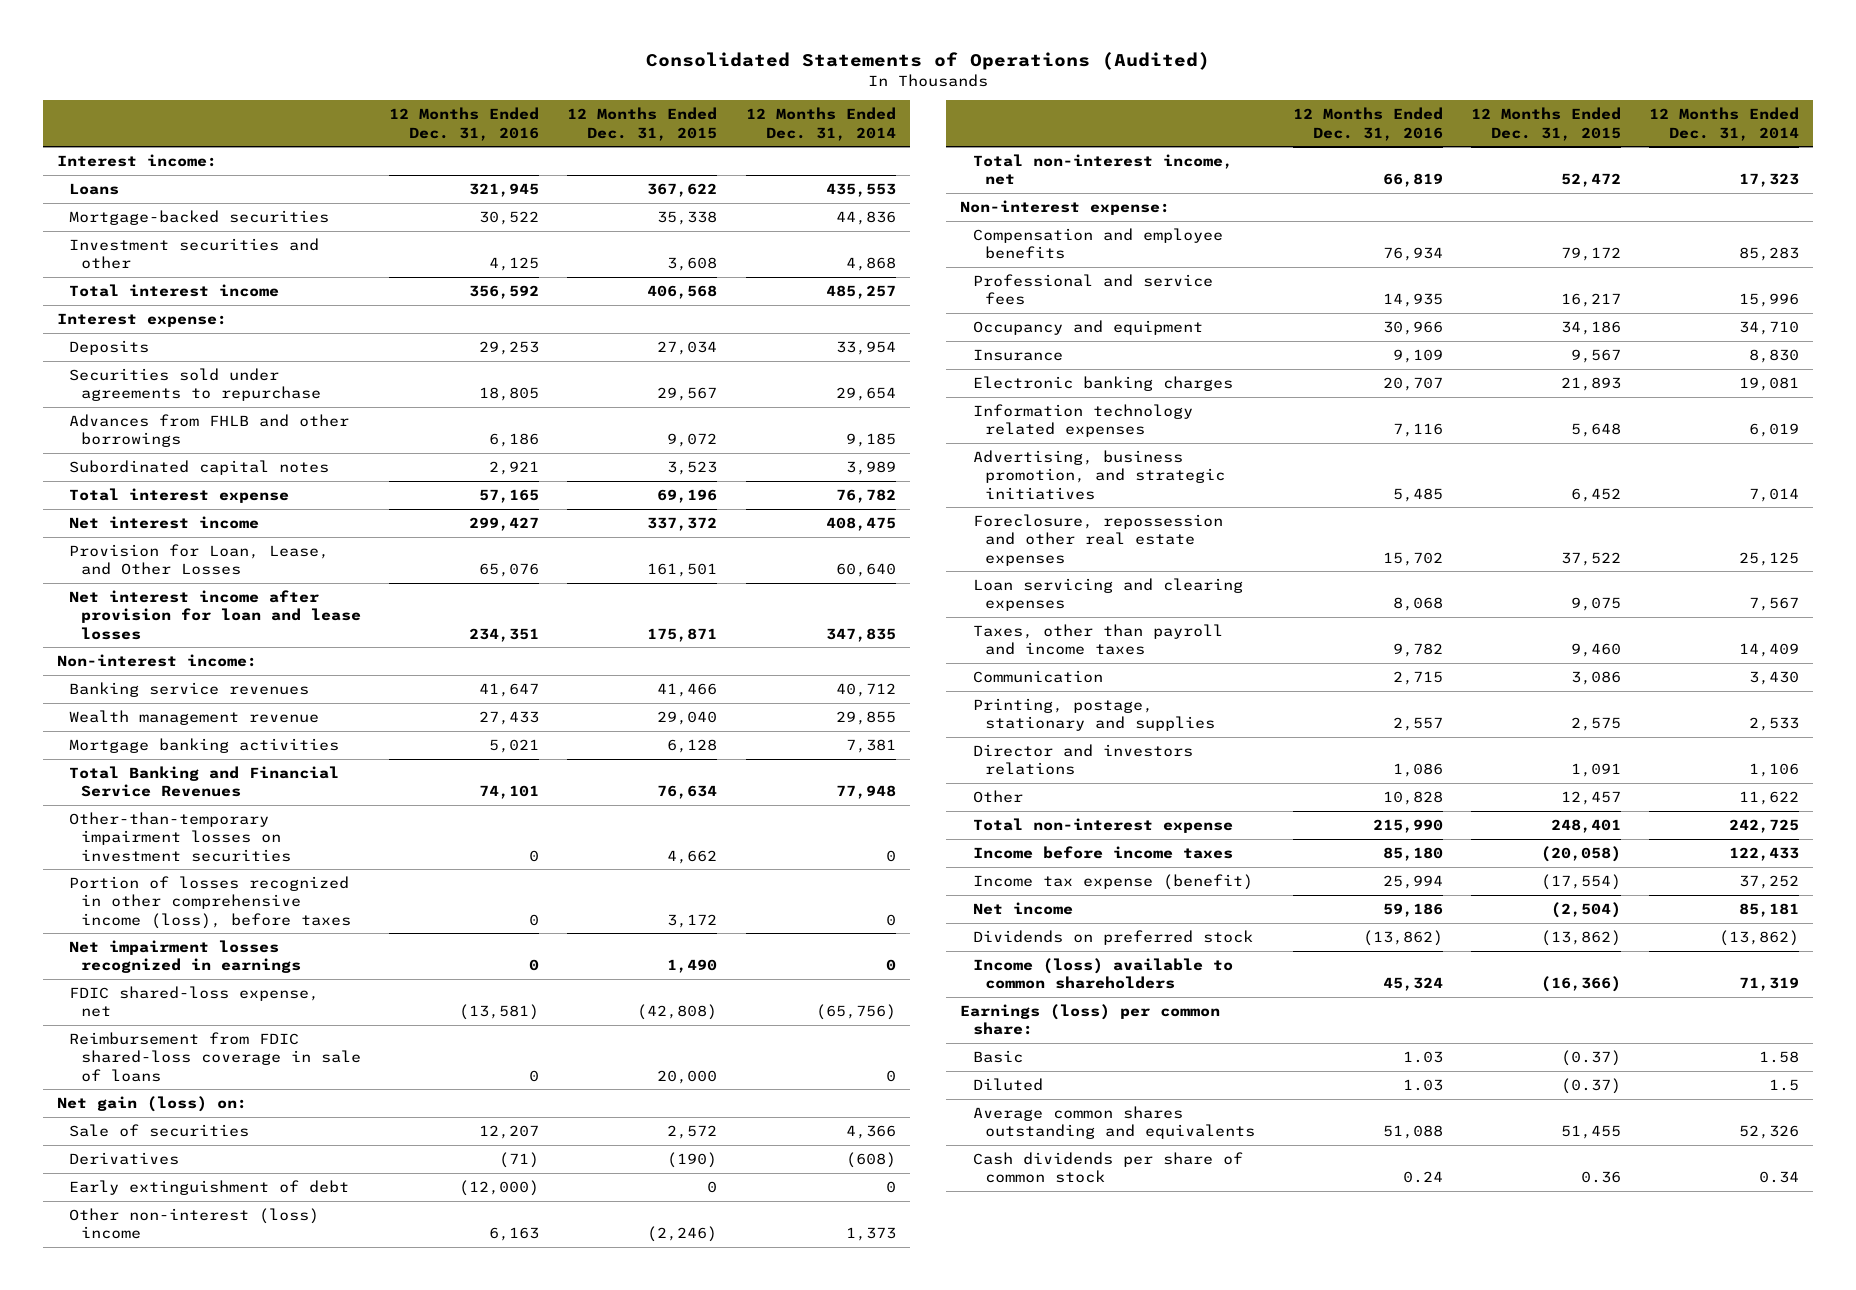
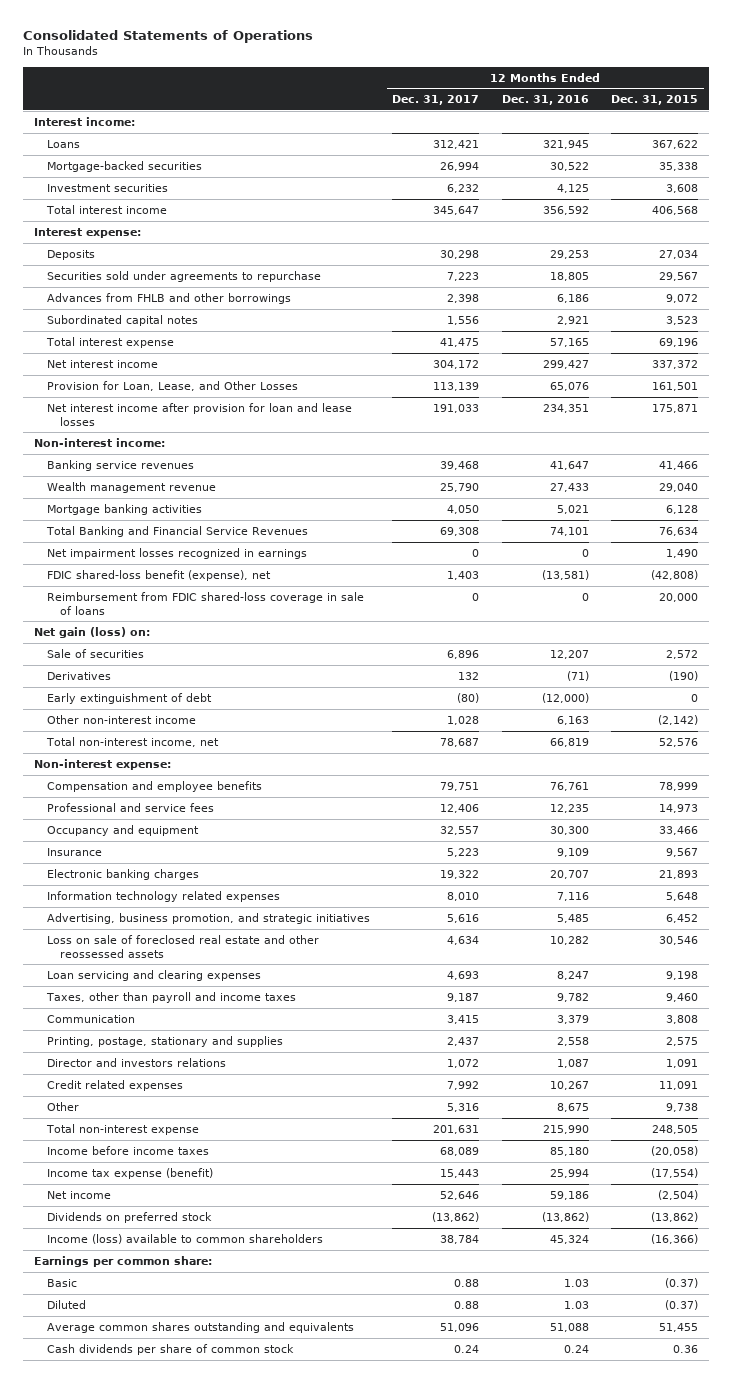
- Consolidated Statements of Operations (Audited)
+ Consolidated Statements of Operations
- | 12 Months Ended Dec. 31, 2016 | 12 Months Ended Dec. 31, 2015 | 12 Months Ended Dec. 31, 2014
+ | 12 Months Ended Dec. 31, 2017 | 12 Months Ended Dec. 31, 2016 | 12 Months Ended Dec. 31, 2015
- Investment securities and other | 4,125 | 3,608 | 4,868
+ Investment securities | 6,232 | 4,125 | 3,608
- Other-than-temporary impairment losses on investment securities | 0 | 4,662 | 0
- Portion of losses recognized in other comprehensive income (loss), before taxes | 0 | 3,172 | 0
- FDIC shared-loss expense, net | (13,581) | (42,808) | (65,756)
+ FDIC shared-loss benefit (expense), net | 1,403 | (13,581) | (42,808)
- Other non-interest (loss) income | 6,163 | (2,246) | 1,373
- Total non-interest income, net | 66,819 | 52,472 | 17,323
+ Other non-interest income | 1,028 | 6,163 | (2,142)
+ Total non-interest income, net | 78,687 | 66,819 | 52,576
- Compensation and employee benefits | 76,934 | 79,172 | 85,283
- Professional and service fees | 14,935 | 16,217 | 15,996
- Occupancy and equipment | 30,966 | 34,186 | 34,710
+ Compensation and employee benefits | 79,751 | 76,761 | 78,999
+ Professional and service fees | 12,406 | 12,235 | 14,973
+ Occupancy and equipment | 32,557 | 30,300 | 33,466
- Foreclosure, repossession and other real estate expenses | 15,702 | 37,522 | 25,125
- Loan servicing and clearing expenses | 8,068 | 9,075 | 7,567
+ Loss on sale of foreclosed real estate and other reossessed assets | 4,634 | 10,282 | 30,546
+ Loan servicing and clearing expenses | 4,693 | 8,247 | 9,198
- Communication | 2,715 | 3,086 | 3,430
- Printing, postage, stationary and supplies | 2,557 | 2,575 | 2,533
- Director and investors relations | 1,086 | 1,091 | 1,106
- Other | 10,828 | 12,457 | 11,622
- Total non-interest expense | 215,990 | 248,401 | 242,725
+ Communication | 3,415 | 3,379 | 3,808
+ Printing, postage, stationary and supplies | 2,437 | 2,558 | 2,575
+ Director and investors relations | 1,072 | 1,087 | 1,091
+ Credit related expenses | 7,992 | 10,267 | 11,091
+ Other | 5,316 | 8,675 | 9,738
+ Total non-interest expense | 201,631 | 215,990 | 248,505
- Earnings (loss) per common share:
+ Earnings per common share:

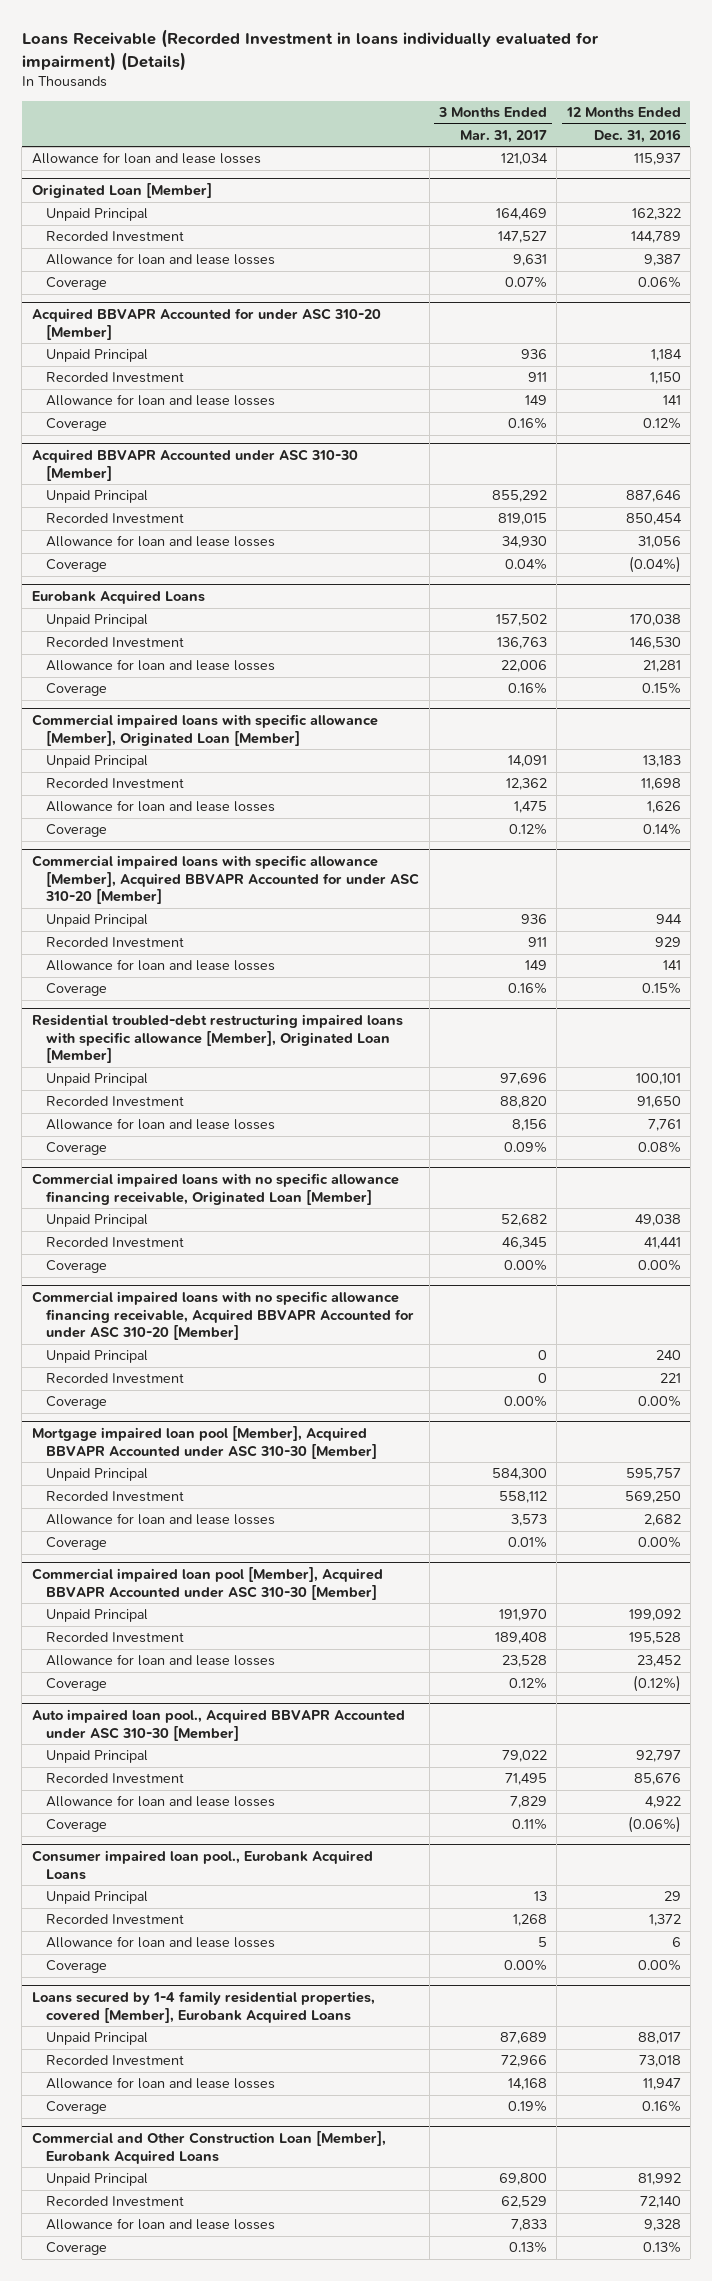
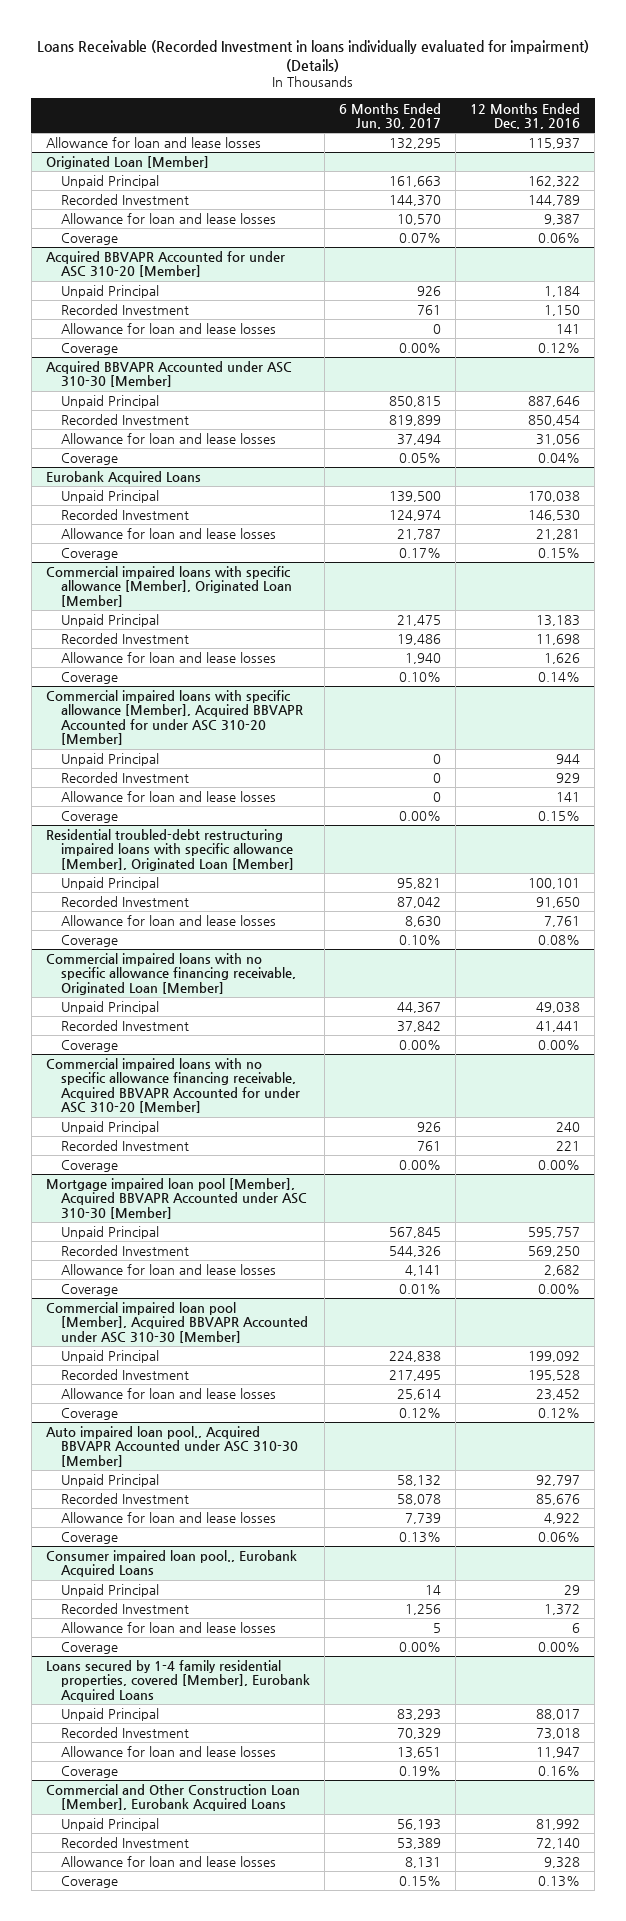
- | 3 Months Ended Mar. 31, 2017 | 12 Months Ended Dec. 31, 2016
+ | 6 Months Ended Jun. 30, 2017 | 12 Months Ended Dec. 31, 2016
@ Acquired BBVAPR Accounted under ASC 310-30 [Member]
- Coverage | 0.04% | (0.04%)
+ Coverage | 0.05% | 0.04%
@ Commercial impaired loan pool [Member], Acquired BBVAPR Accounted under ASC 310-30 [Member]
- Coverage | 0.12% | (0.12%)
+ Coverage | 0.12% | 0.12%
@ Auto impaired loan pool., Acquired BBVAPR Accounted under ASC 310-30 [Member]
- Coverage | 0.11% | (0.06%)
+ Coverage | 0.13% | 0.06%

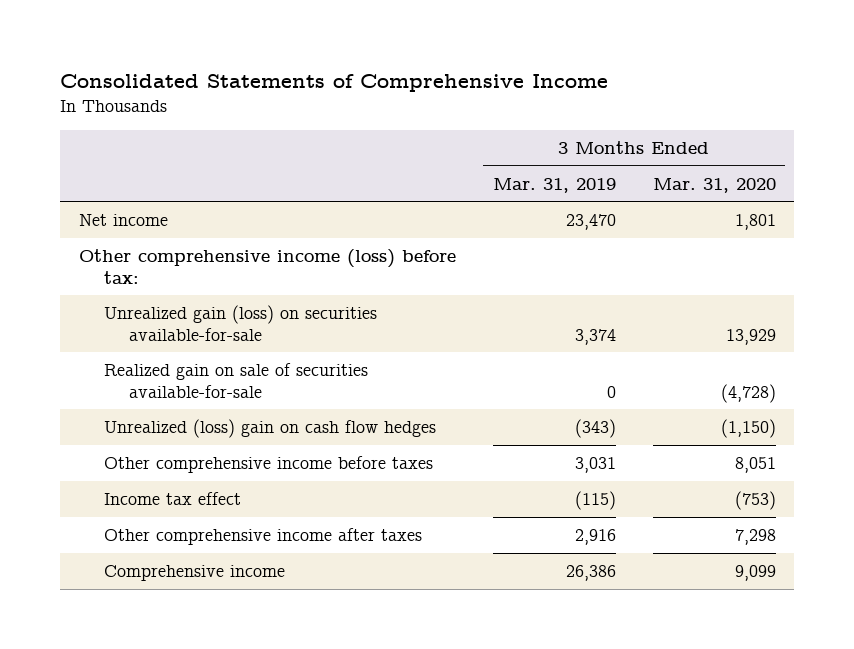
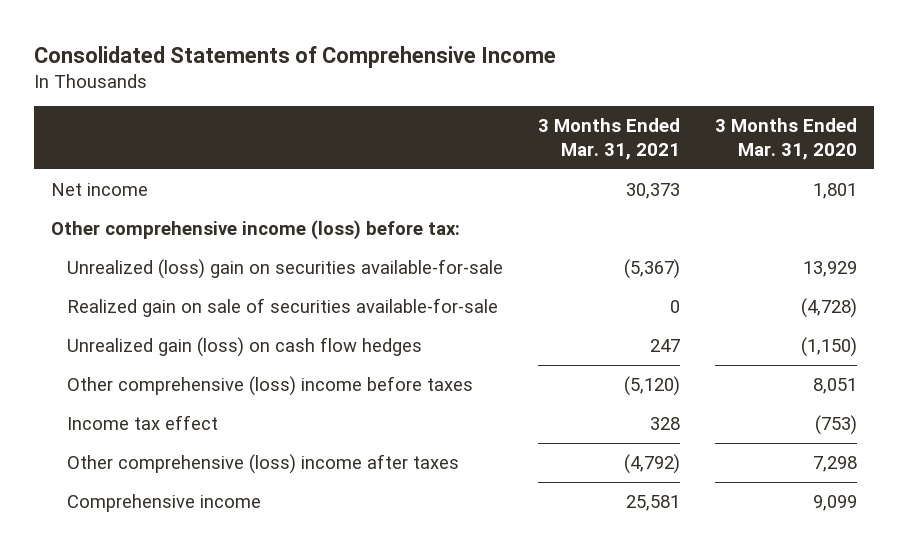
- | 3 Months Ended Mar. 31, 2019 | 3 Months Ended Mar. 31, 2020
+ | 3 Months Ended Mar. 31, 2021 | 3 Months Ended Mar. 31, 2020
- Unrealized gain (loss) on securities available-for-sale | 3,374 | 13,929
+ Unrealized (loss) gain on securities available-for-sale | (5,367) | 13,929
- Unrealized (loss) gain on cash flow hedges | (343) | (1,150)
- Other comprehensive income before taxes | 3,031 | 8,051
+ Unrealized gain (loss) on cash flow hedges | 247 | (1,150)
+ Other comprehensive (loss) income before taxes | (5,120) | 8,051
- Other comprehensive income after taxes | 2,916 | 7,298
+ Other comprehensive (loss) income after taxes | (4,792) | 7,298

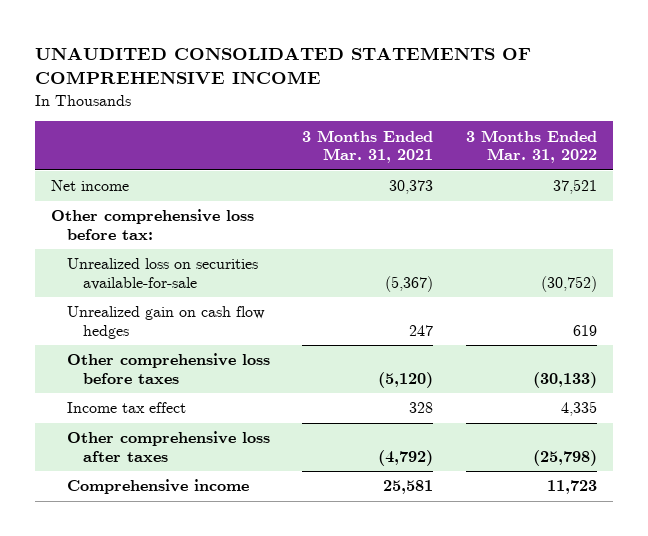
- Consolidated Statements of Comprehensive Income
+ UNAUDITED CONSOLIDATED STATEMENTS OF COMPREHENSIVE INCOME
- | 3 Months Ended Mar. 31, 2021 | 3 Months Ended Mar. 31, 2020
+ | 3 Months Ended Mar. 31, 2021 | 3 Months Ended Mar. 31, 2022
- Other comprehensive income (loss) before tax:
- Unrealized (loss) gain on securities available-for-sale | (5,367) | 13,929
- Realized gain on sale of securities available-for-sale | 0 | (4,728)
- Unrealized gain (loss) on cash flow hedges | 247 | (1,150)
- Other comprehensive (loss) income before taxes | (5,120) | 8,051
+ Other comprehensive loss before tax:
+ Unrealized loss on securities available-for-sale | (5,367) | (30,752)
+ Unrealized gain on cash flow hedges | 247 | 619
+ Other comprehensive loss before taxes | (5,120) | (30,133)
- Other comprehensive (loss) income after taxes | (4,792) | 7,298
+ Other comprehensive loss after taxes | (4,792) | (25,798)

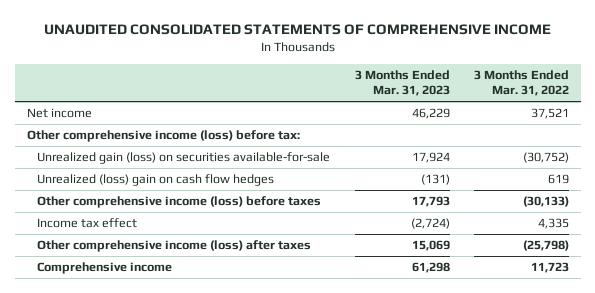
- | 3 Months Ended Mar. 31, 2021 | 3 Months Ended Mar. 31, 2022
+ | 3 Months Ended Mar. 31, 2023 | 3 Months Ended Mar. 31, 2022
- Other comprehensive loss before tax:
- Unrealized loss on securities available-for-sale | (5,367) | (30,752)
- Unrealized gain on cash flow hedges | 247 | 619
- Other comprehensive loss before taxes | (5,120) | (30,133)
+ Other comprehensive income (loss) before tax:
+ Unrealized gain (loss) on securities available-for-sale | 17,924 | (30,752)
+ Unrealized (loss) gain on cash flow hedges | (131) | 619
+ Other comprehensive income (loss) before taxes | 17,793 | (30,133)
- Other comprehensive loss after taxes | (4,792) | (25,798)
+ Other comprehensive income (loss) after taxes | 15,069 | (25,798)

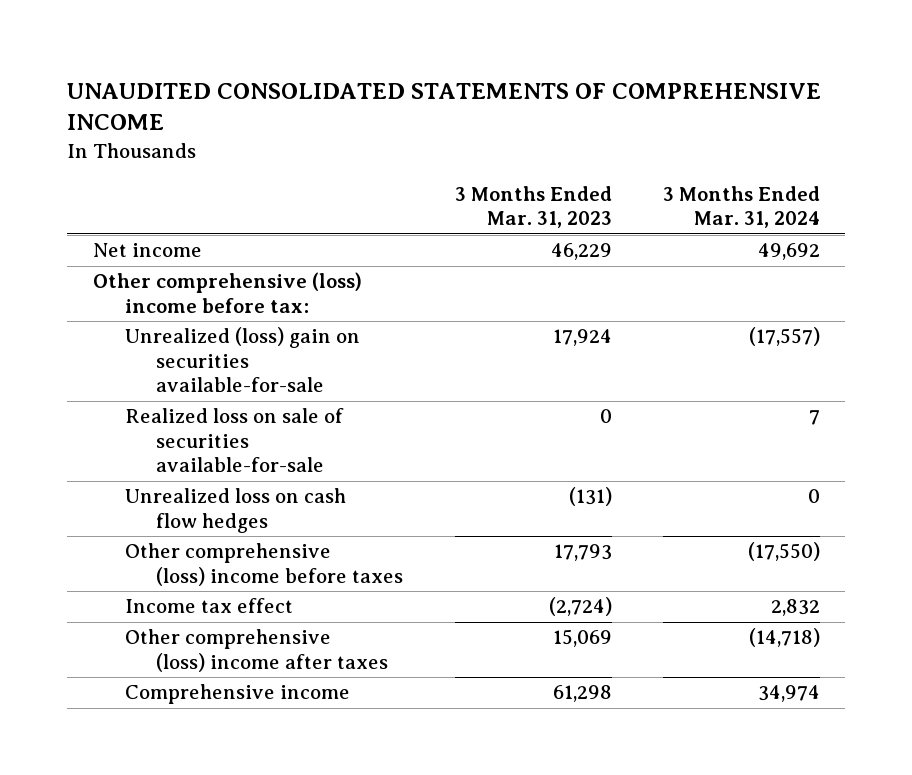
- | 3 Months Ended Mar. 31, 2023 | 3 Months Ended Mar. 31, 2022
+ | 3 Months Ended Mar. 31, 2023 | 3 Months Ended Mar. 31, 2024
- Other comprehensive income (loss) before tax:
- Unrealized gain (loss) on securities available-for-sale | 17,924 | (30,752)
- Unrealized (loss) gain on cash flow hedges | (131) | 619
- Other comprehensive income (loss) before taxes | 17,793 | (30,133)
+ Other comprehensive (loss) income before tax:
+ Unrealized (loss) gain on securities available-for-sale | 17,924 | (17,557)
+ Realized loss on sale of securities available-for-sale | 0 | 7
+ Unrealized loss on cash flow hedges | (131) | 0
+ Other comprehensive (loss) income before taxes | 17,793 | (17,550)
- Other comprehensive income (loss) after taxes | 15,069 | (25,798)
+ Other comprehensive (loss) income after taxes | 15,069 | (14,718)

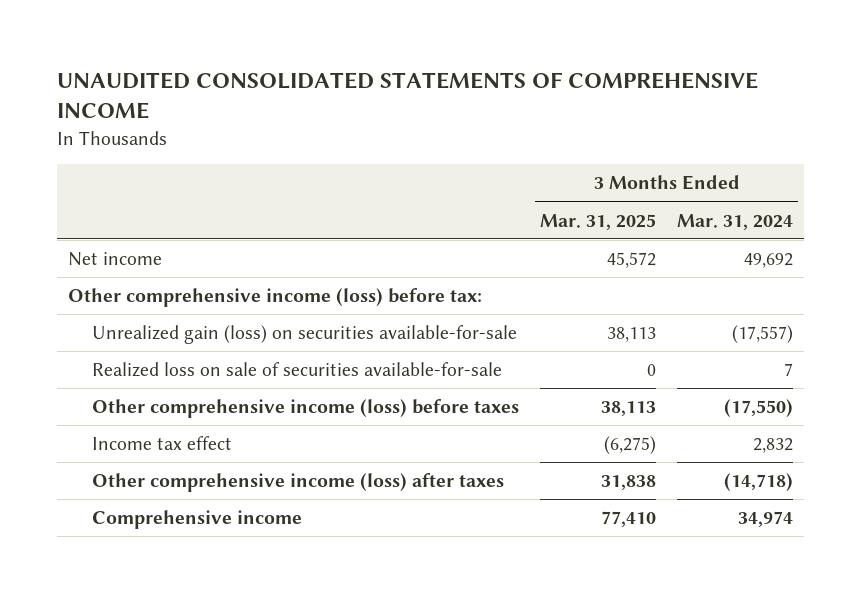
- | 3 Months Ended Mar. 31, 2023 | 3 Months Ended Mar. 31, 2024
+ | 3 Months Ended Mar. 31, 2025 | 3 Months Ended Mar. 31, 2024
- Other comprehensive (loss) income before tax:
- Unrealized (loss) gain on securities available-for-sale | 17,924 | (17,557)
+ Other comprehensive income (loss) before tax:
+ Unrealized gain (loss) on securities available-for-sale | 38,113 | (17,557)
- Unrealized loss on cash flow hedges | (131) | 0
- Other comprehensive (loss) income before taxes | 17,793 | (17,550)
+ Other comprehensive income (loss) before taxes | 38,113 | (17,550)
- Other comprehensive (loss) income after taxes | 15,069 | (14,718)
+ Other comprehensive income (loss) after taxes | 31,838 | (14,718)

